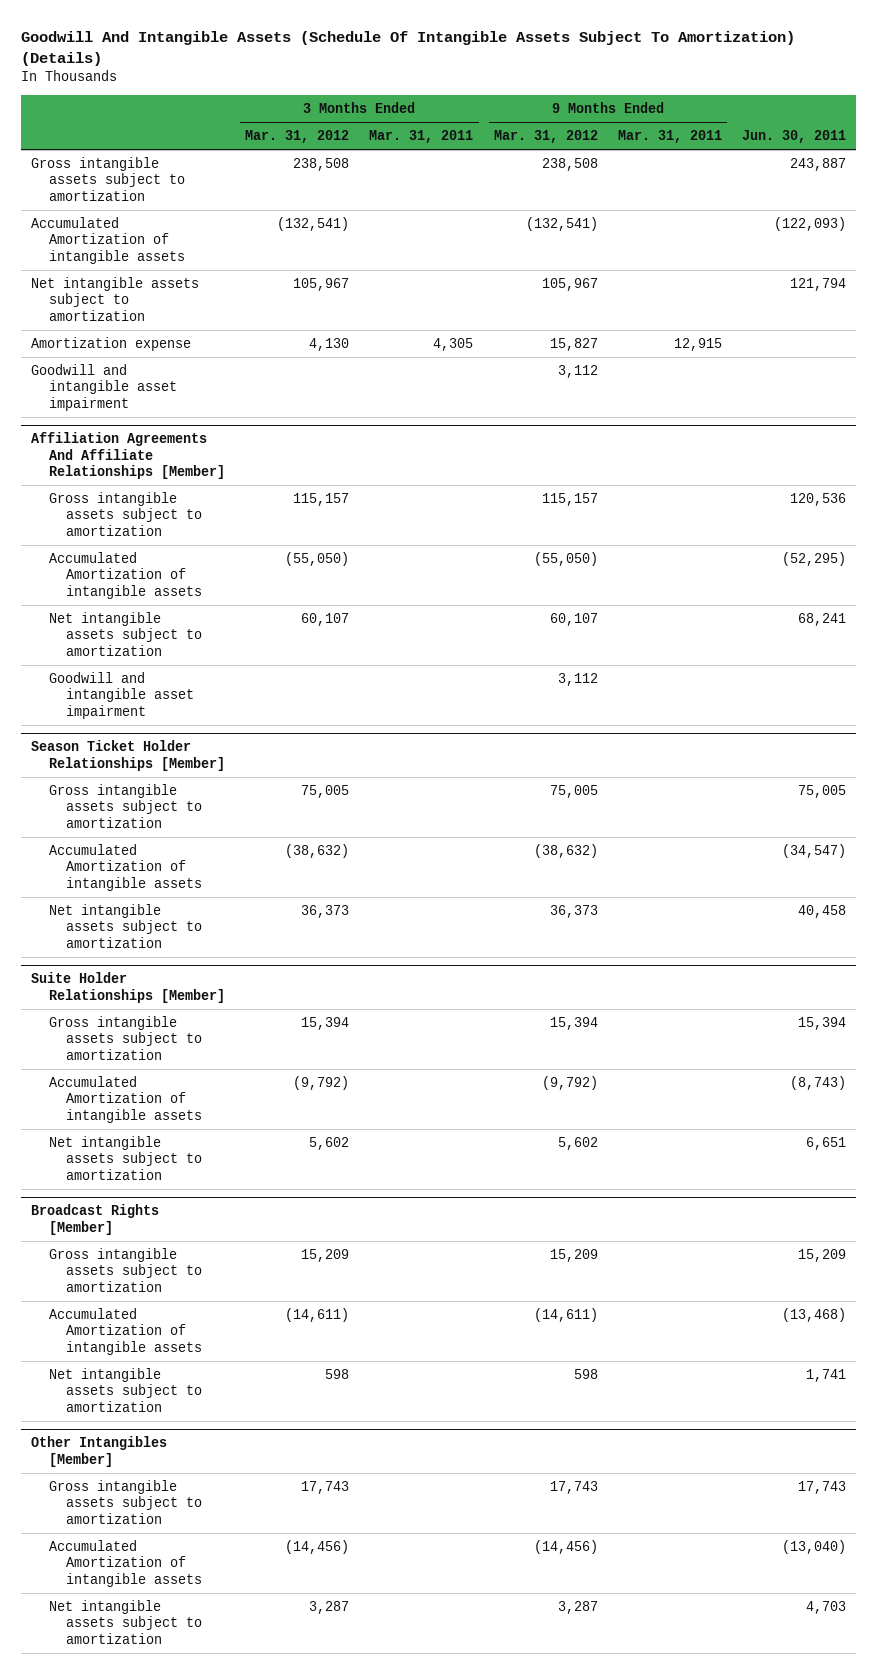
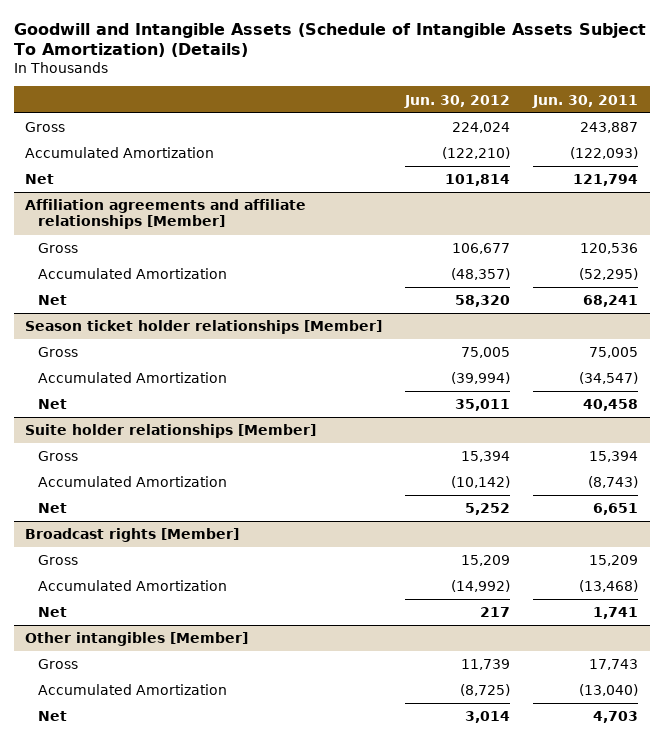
- Goodwill And Intangible Assets (Schedule Of Intangible Assets Subject To Amortization) (Details)
+ Goodwill and Intangible Assets (Schedule of Intangible Assets Subject To Amortization) (Details)
- | 3 Months Ended Mar. 31, 2012 | 3 Months Ended Mar. 31, 2011 | 9 Months Ended Mar. 31, 2012 | 9 Months Ended Mar. 31, 2011 | Jun. 30, 2011
+ | Jun. 30, 2012 | Jun. 30, 2011
- Gross intangible assets subject to amortization | 238,508 | | 238,508 | | 243,887
- Accumulated Amortization of intangible assets | (132,541) | | (132,541) | | (122,093)
- Net intangible assets subject to amortization | 105,967 | | 105,967 | | 121,794
- Amortization expense | 4,130 | 4,305 | 15,827 | 12,915 |
- Goodwill and intangible asset impairment | | | 3,112 | |
- Affiliation Agreements And Affiliate Relationships [Member]
- Gross intangible assets subject to amortization | 115,157 | | 115,157 | | 120,536
- Accumulated Amortization of intangible assets | (55,050) | | (55,050) | | (52,295)
- Net intangible assets subject to amortization | 60,107 | | 60,107 | | 68,241
- Goodwill and intangible asset impairment | | | 3,112 | |
- Season Ticket Holder Relationships [Member]
- Gross intangible assets subject to amortization | 75,005 | | 75,005 | | 75,005
- Accumulated Amortization of intangible assets | (38,632) | | (38,632) | | (34,547)
- Net intangible assets subject to amortization | 36,373 | | 36,373 | | 40,458
- Suite Holder Relationships [Member]
- Gross intangible assets subject to amortization | 15,394 | | 15,394 | | 15,394
- Accumulated Amortization of intangible assets | (9,792) | | (9,792) | | (8,743)
- Net intangible assets subject to amortization | 5,602 | | 5,602 | | 6,651
- Broadcast Rights [Member]
- Gross intangible assets subject to amortization | 15,209 | | 15,209 | | 15,209
- Accumulated Amortization of intangible assets | (14,611) | | (14,611) | | (13,468)
- Net intangible assets subject to amortization | 598 | | 598 | | 1,741
- Other Intangibles [Member]
- Gross intangible assets subject to amortization | 17,743 | | 17,743 | | 17,743
- Accumulated Amortization of intangible assets | (14,456) | | (14,456) | | (13,040)
- Net intangible assets subject to amortization | 3,287 | | 3,287 | | 4,703
+ Gross | 224,024 | 243,887
+ Accumulated Amortization | (122,210) | (122,093)
+ Net | 101,814 | 121,794
+ Affiliation agreements and affiliate relationships [Member]
+ Gross | 106,677 | 120,536
+ Accumulated Amortization | (48,357) | (52,295)
+ Net | 58,320 | 68,241
+ Season ticket holder relationships [Member]
+ Gross | 75,005 | 75,005
+ Accumulated Amortization | (39,994) | (34,547)
+ Net | 35,011 | 40,458
+ Suite holder relationships [Member]
+ Gross | 15,394 | 15,394
+ Accumulated Amortization | (10,142) | (8,743)
+ Net | 5,252 | 6,651
+ Broadcast rights [Member]
+ Gross | 15,209 | 15,209
+ Accumulated Amortization | (14,992) | (13,468)
+ Net | 217 | 1,741
+ Other intangibles [Member]
+ Gross | 11,739 | 17,743
+ Accumulated Amortization | (8,725) | (13,040)
+ Net | 3,014 | 4,703

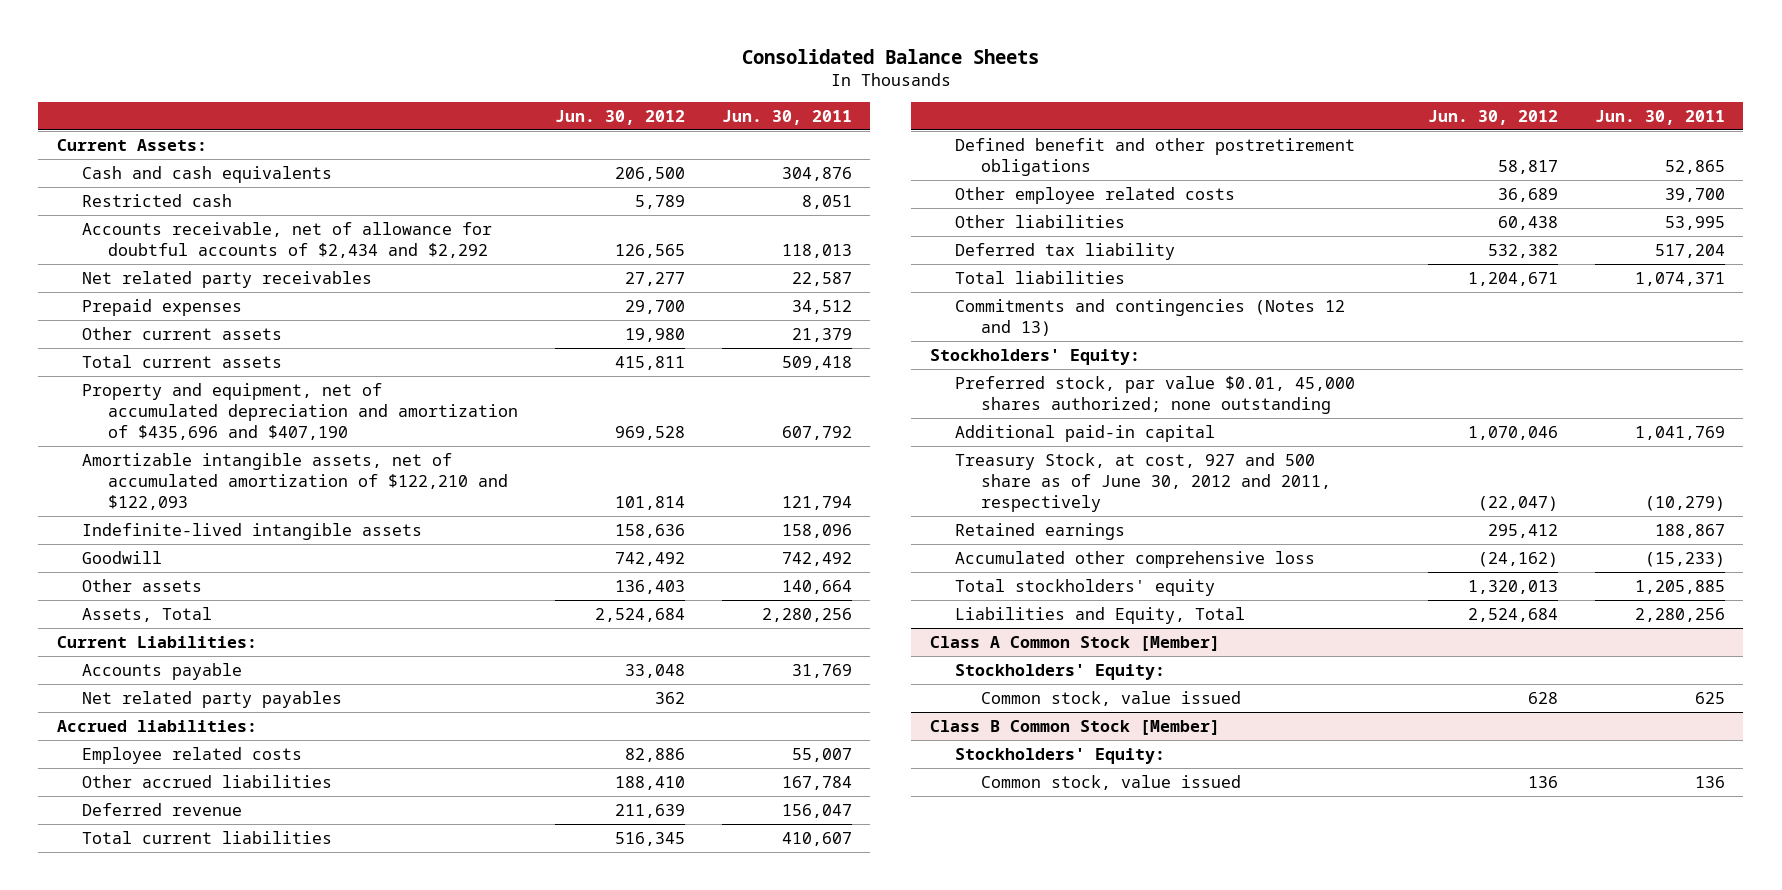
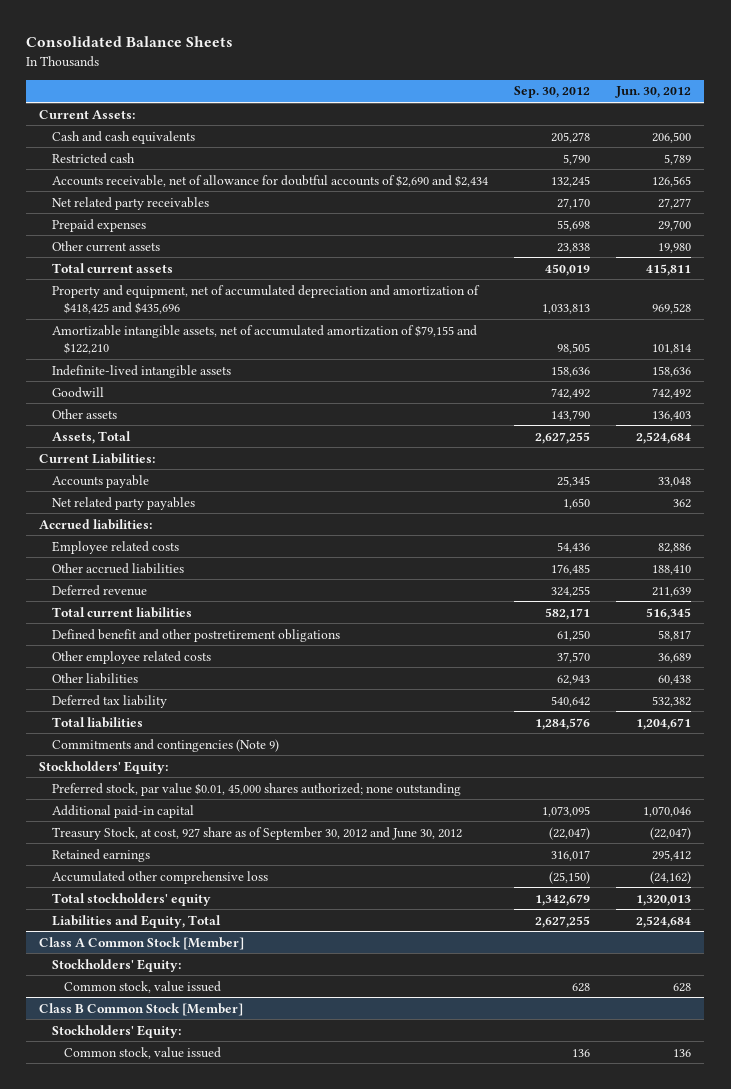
- | Jun. 30, 2012 | Jun. 30, 2011
+ | Sep. 30, 2012 | Jun. 30, 2012
- Accounts receivable, net of allowance for doubtful accounts of $2,434 and $2,292 | 126,565 | 118,013
+ Accounts receivable, net of allowance for doubtful accounts of $2,690 and $2,434 | 132,245 | 126,565
- Property and equipment, net of accumulated depreciation and amortization of $435,696 and $407,190 | 969,528 | 607,792
- Amortizable intangible assets, net of accumulated amortization of $122,210 and $122,093 | 101,814 | 121,794
+ Property and equipment, net of accumulated depreciation and amortization of $418,425 and $435,696 | 1,033,813 | 969,528
+ Amortizable intangible assets, net of accumulated amortization of $79,155 and $122,210 | 98,505 | 101,814
- Commitments and contingencies (Notes 12 and 13)
+ Commitments and contingencies (Note 9)
- Treasury Stock, at cost, 927 and 500 share as of June 30, 2012 and 2011, respectively | (22,047) | (10,279)
+ Treasury Stock, at cost, 927 share as of September 30, 2012 and June 30, 2012 | (22,047) | (22,047)

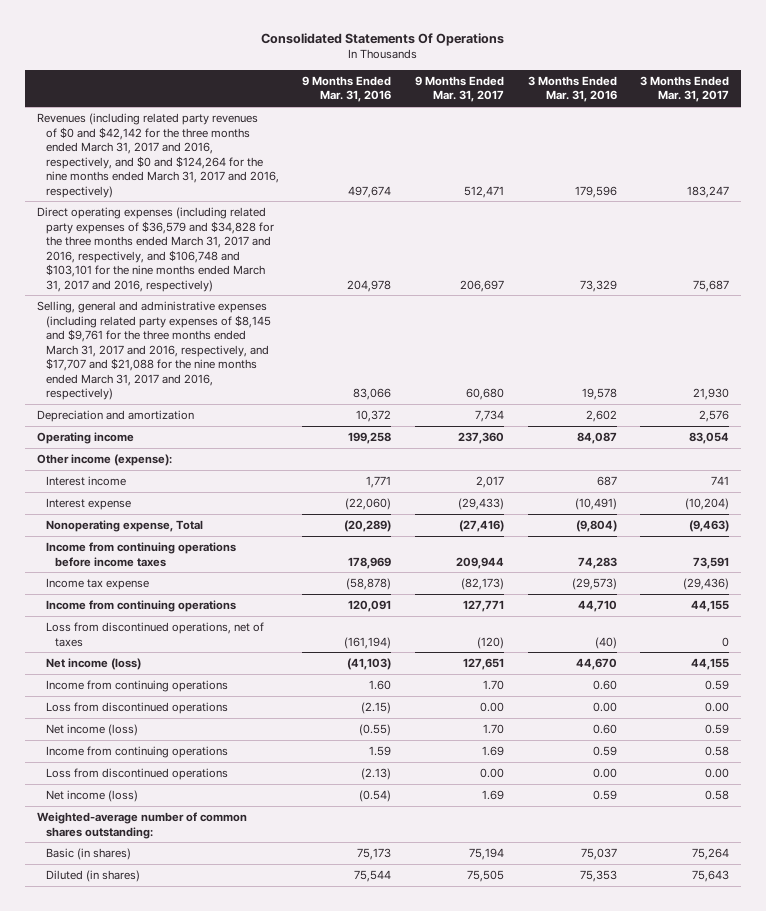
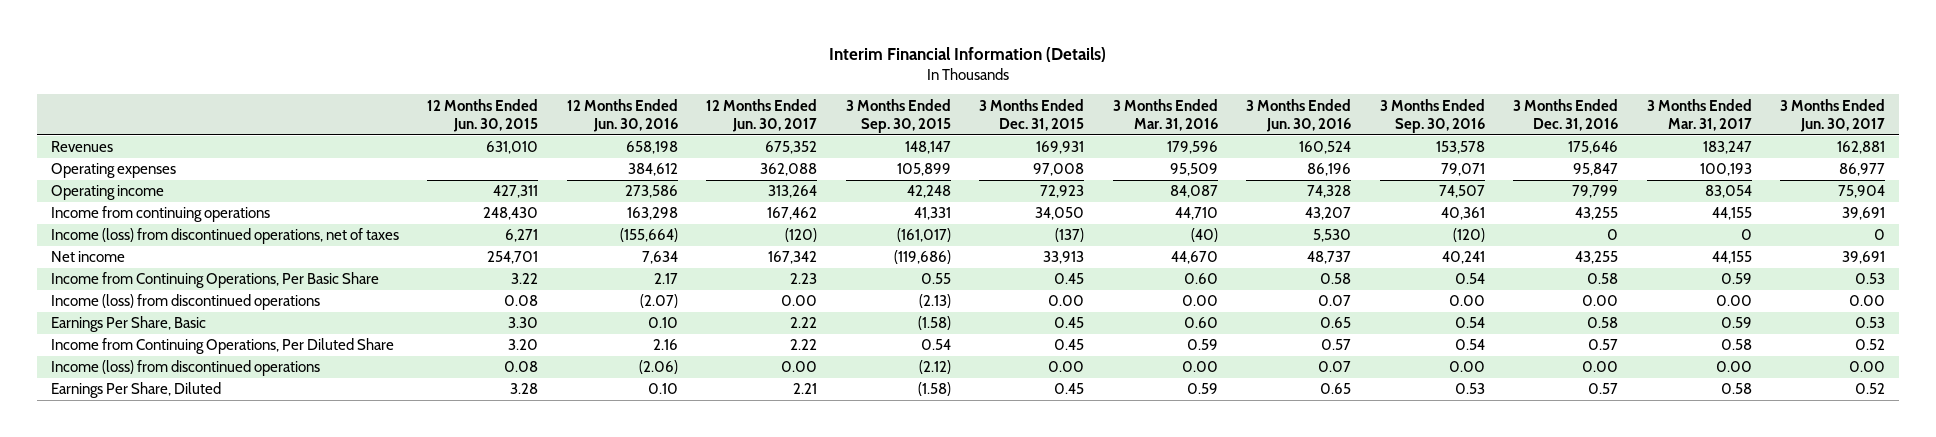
- Consolidated Statements Of Operations
+ Interim Financial Information (Details)
- | 9 Months Ended Mar. 31, 2016 | 9 Months Ended Mar. 31, 2017 | 3 Months Ended Mar. 31, 2016 | 3 Months Ended Mar. 31, 2017
+ | 12 Months Ended Jun. 30, 2015 | 12 Months Ended Jun. 30, 2016 | 12 Months Ended Jun. 30, 2017 | 3 Months Ended Sep. 30, 2015 | 3 Months Ended Dec. 31, 2015 | 3 Months Ended Mar. 31, 2016 | 3 Months Ended Jun. 30, 2016 | 3 Months Ended Sep. 30, 2016 | 3 Months Ended Dec. 31, 2016 | 3 Months Ended Mar. 31, 2017 | 3 Months Ended Jun. 30, 2017
- Revenues (including related party revenues of $0 and $42,142 for the three months ended March 31, 2017 and 2016, respectively, and $0 and $124,264 for the nine months ended March 31, 2017 and 2016, respectively) | 497,674 | 512,471 | 179,596 | 183,247
- Direct operating expenses (including related party expenses of $36,579 and $34,828 for the three months ended March 31, 2017 and 2016, respectively, and $106,748 and $103,101 for the nine months ended March 31, 2017 and 2016, respectively) | 204,978 | 206,697 | 73,329 | 75,687
- Selling, general and administrative expenses (including related party expenses of $8,145 and $9,761 for the three months ended March 31, 2017 and 2016, respectively, and $17,707 and $21,088 for the nine months ended March 31, 2017 and 2016, respectively) | 83,066 | 60,680 | 19,578 | 21,930
- Depreciation and amortization | 10,372 | 7,734 | 2,602 | 2,576
+ Revenues | 631,010 | 658,198 | 675,352 | 148,147 | 169,931 | 179,596 | 160,524 | 153,578 | 175,646 | 183,247 | 162,881
+ Operating expenses | | 384,612 | 362,088 | 105,899 | 97,008 | 95,509 | 86,196 | 79,071 | 95,847 | 100,193 | 86,977
- Other income (expense):
- Interest income | 1,771 | 2,017 | 687 | 741
- Interest expense | (22,060) | (29,433) | (10,491) | (10,204)
- Nonoperating expense, Total | (20,289) | (27,416) | (9,804) | (9,463)
- Income from continuing operations before income taxes | 178,969 | 209,944 | 74,283 | 73,591
- Income tax expense | (58,878) | (82,173) | (29,573) | (29,436)
- Loss from discontinued operations, net of taxes | (161,194) | (120) | (40) | 0
- Net income (loss) | (41,103) | 127,651 | 44,670 | 44,155
- Income from continuing operations | 1.60 | 1.70 | 0.60 | 0.59
- Loss from discontinued operations | (2.15) | 0.00 | 0.00 | 0.00
- Net income (loss) | (0.55) | 1.70 | 0.60 | 0.59
- Income from continuing operations | 1.59 | 1.69 | 0.59 | 0.58
- Loss from discontinued operations | (2.13) | 0.00 | 0.00 | 0.00
- Net income (loss) | (0.54) | 1.69 | 0.59 | 0.58
- Weighted-average number of common shares outstanding:
- Basic (in shares) | 75,173 | 75,194 | 75,037 | 75,264
- Diluted (in shares) | 75,544 | 75,505 | 75,353 | 75,643
+ Income (loss) from discontinued operations, net of taxes | 6,271 | (155,664) | (120) | (161,017) | (137) | (40) | 5,530 | (120) | 0 | 0 | 0
+ Net income | 254,701 | 7,634 | 167,342 | (119,686) | 33,913 | 44,670 | 48,737 | 40,241 | 43,255 | 44,155 | 39,691
+ Income from Continuing Operations, Per Basic Share | 3.22 | 2.17 | 2.23 | 0.55 | 0.45 | 0.60 | 0.58 | 0.54 | 0.58 | 0.59 | 0.53
+ Income (loss) from discontinued operations | 0.08 | (2.07) | 0.00 | (2.13) | 0.00 | 0.00 | 0.07 | 0.00 | 0.00 | 0.00 | 0.00
+ Earnings Per Share, Basic | 3.30 | 0.10 | 2.22 | (1.58) | 0.45 | 0.60 | 0.65 | 0.54 | 0.58 | 0.59 | 0.53
+ Income from Continuing Operations, Per Diluted Share | 3.20 | 2.16 | 2.22 | 0.54 | 0.45 | 0.59 | 0.57 | 0.54 | 0.57 | 0.58 | 0.52
+ Income (loss) from discontinued operations | 0.08 | (2.06) | 0.00 | (2.12) | 0.00 | 0.00 | 0.07 | 0.00 | 0.00 | 0.00 | 0.00
+ Earnings Per Share, Diluted | 3.28 | 0.10 | 2.21 | (1.58) | 0.45 | 0.59 | 0.65 | 0.53 | 0.57 | 0.58 | 0.52

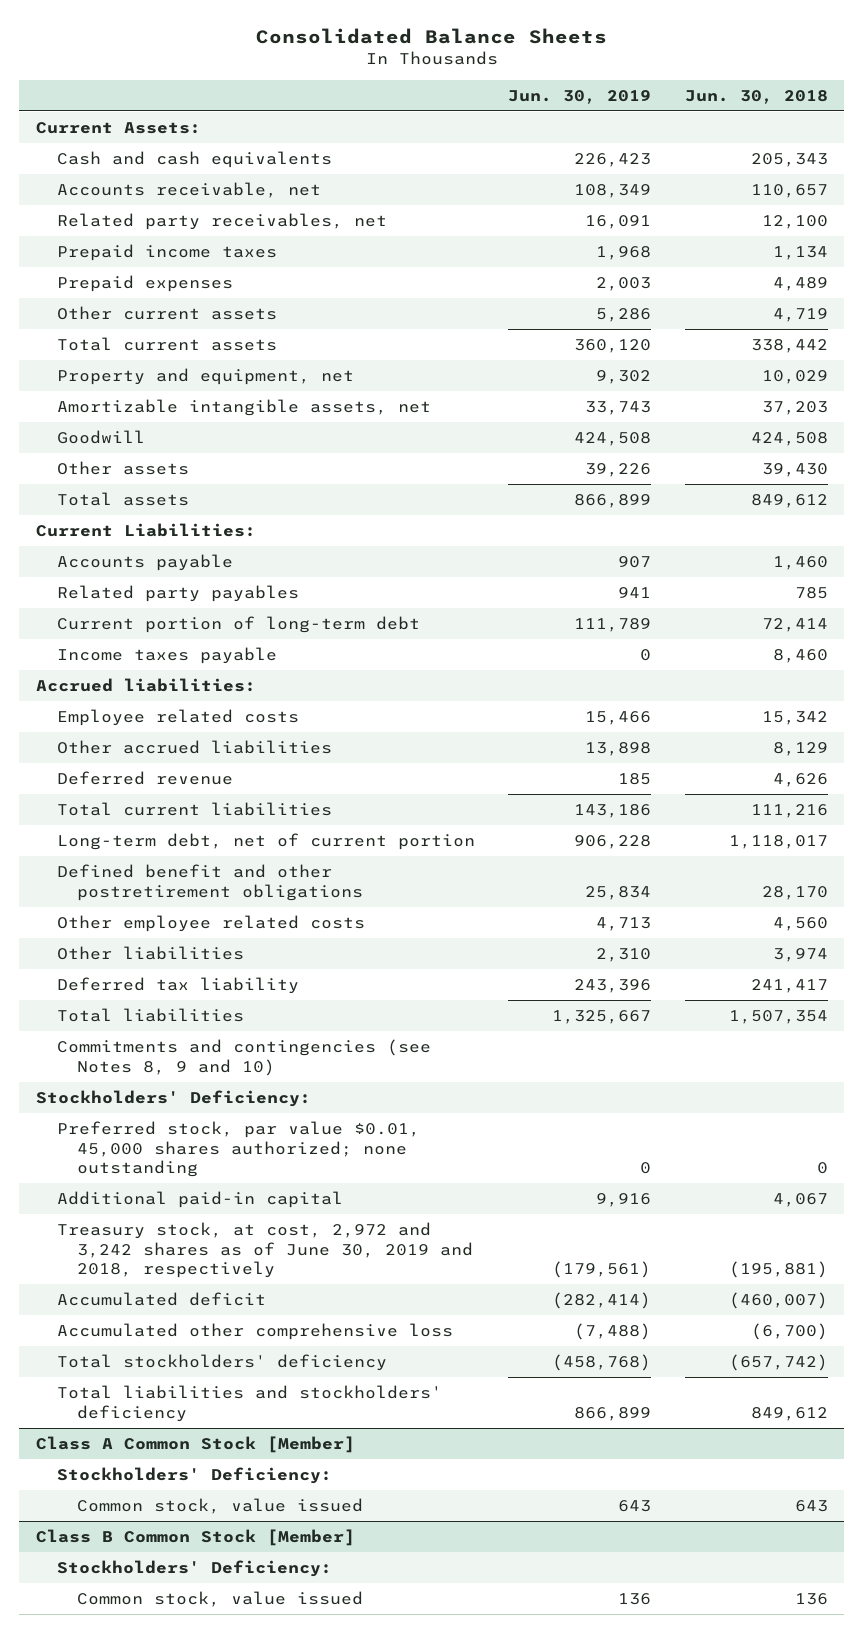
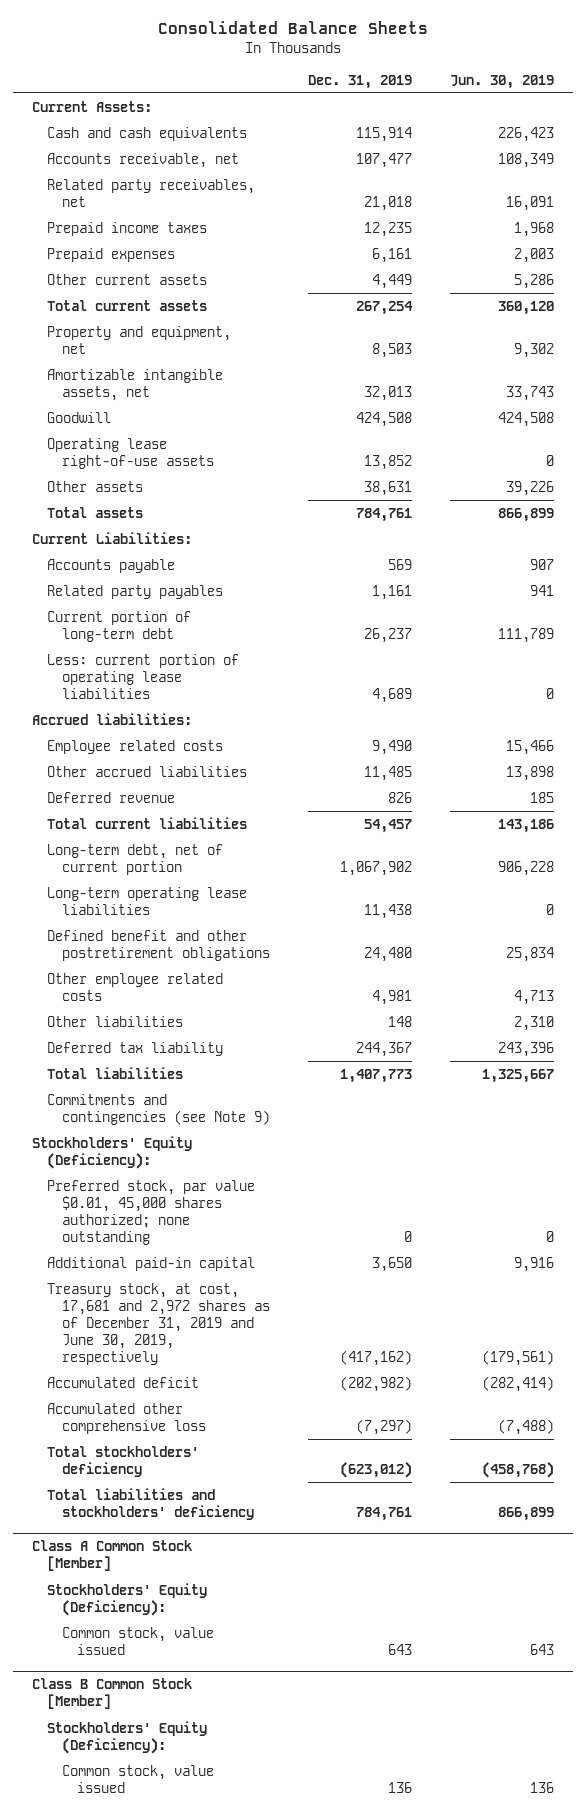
- | Jun. 30, 2019 | Jun. 30, 2018
+ | Dec. 31, 2019 | Jun. 30, 2019
+ Operating lease right-of-use assets | 13,852 | 0
- Income taxes payable | 0 | 8,460
+ Less: current portion of operating lease liabilities | 4,689 | 0
+ Long-term operating lease liabilities | 11,438 | 0
- Commitments and contingencies (see Notes 8, 9 and 10)
- Stockholders' Deficiency:
+ Commitments and contingencies (see Note 9)
+ Stockholders' Equity (Deficiency):
- Treasury stock, at cost, 2,972 and 3,242 shares as of June 30, 2019 and 2018, respectively | (179,561) | (195,881)
+ Treasury stock, at cost, 17,681 and 2,972 shares as of December 31, 2019 and June 30, 2019, respectively | (417,162) | (179,561)
@ Class A Common Stock [Member]
- Stockholders' Deficiency:
+ Stockholders' Equity (Deficiency):
@ Class B Common Stock [Member]
- Stockholders' Deficiency:
+ Stockholders' Equity (Deficiency):

